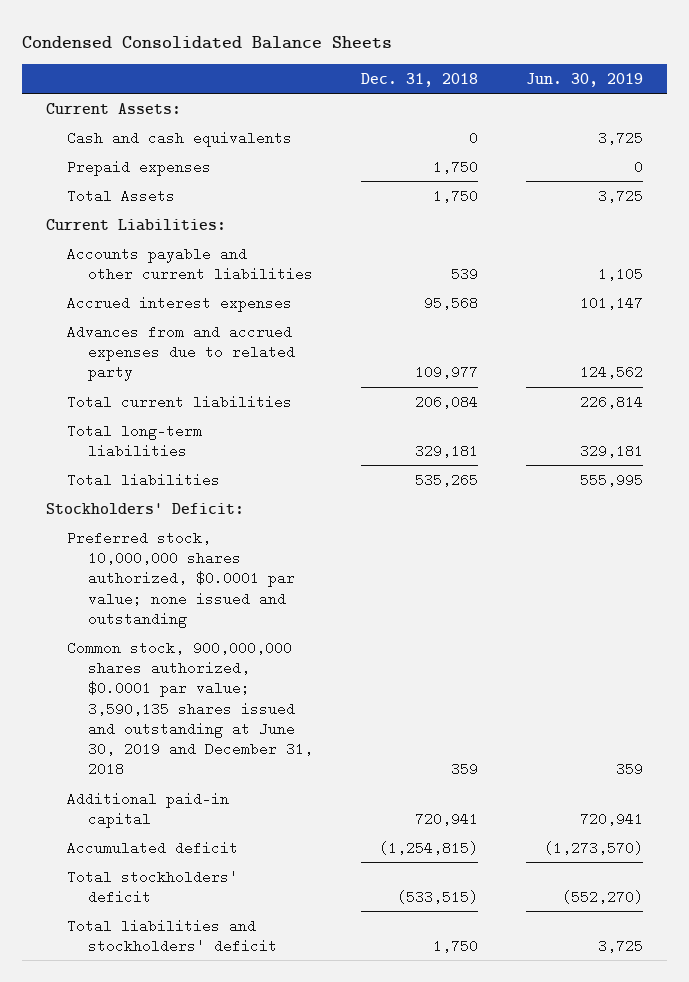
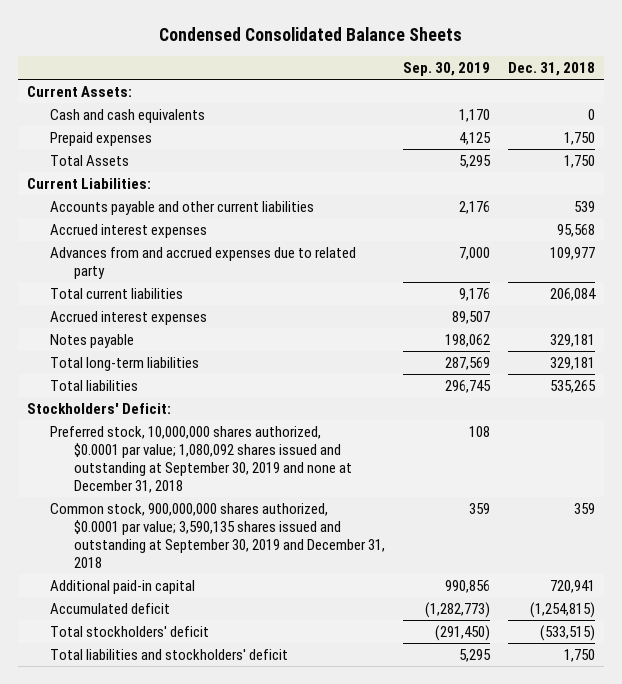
- | Dec. 31, 2018 | Jun. 30, 2019
+ | Sep. 30, 2019 | Dec. 31, 2018
+ Accrued interest expenses | 89,507 |
+ Notes payable | 198,062 | 329,181
- Preferred stock, 10,000,000 shares authorized, $0.0001 par value; none issued and outstanding
- Common stock, 900,000,000 shares authorized, $0.0001 par value; 3,590,135 shares issued and outstanding at June 30, 2019 and December 31, 2018 | 359 | 359
+ Preferred stock, 10,000,000 shares authorized, $0.0001 par value; 1,080,092 shares issued and outstanding at September 30, 2019 and none at December 31, 2018 | 108 |
+ Common stock, 900,000,000 shares authorized, $0.0001 par value; 3,590,135 shares issued and outstanding at September 30, 2019 and December 31, 2018 | 359 | 359

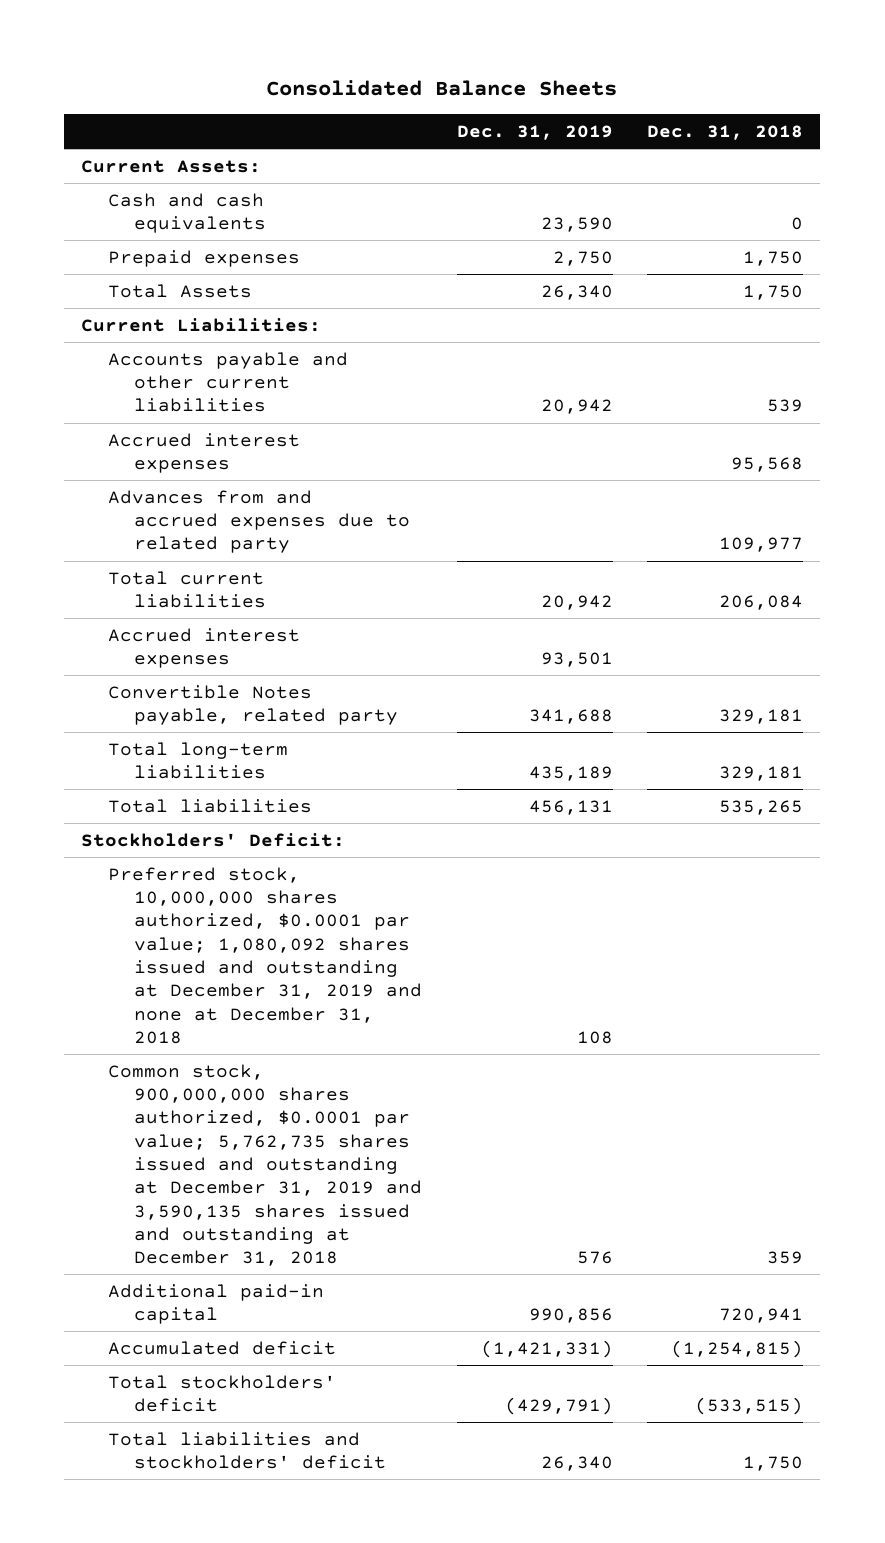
- Condensed Consolidated Balance Sheets
+ Consolidated Balance Sheets
- | Sep. 30, 2019 | Dec. 31, 2018
+ | Dec. 31, 2019 | Dec. 31, 2018
- Notes payable | 198,062 | 329,181
+ Convertible Notes payable, related party | 341,688 | 329,181
- Preferred stock, 10,000,000 shares authorized, $0.0001 par value; 1,080,092 shares issued and outstanding at September 30, 2019 and none at December 31, 2018 | 108 |
- Common stock, 900,000,000 shares authorized, $0.0001 par value; 3,590,135 shares issued and outstanding at September 30, 2019 and December 31, 2018 | 359 | 359
+ Preferred stock, 10,000,000 shares authorized, $0.0001 par value; 1,080,092 shares issued and outstanding at December 31, 2019 and none at December 31, 2018 | 108 |
+ Common stock, 900,000,000 shares authorized, $0.0001 par value; 5,762,735 shares issued and outstanding at December 31, 2019 and 3,590,135 shares issued and outstanding at December 31, 2018 | 576 | 359

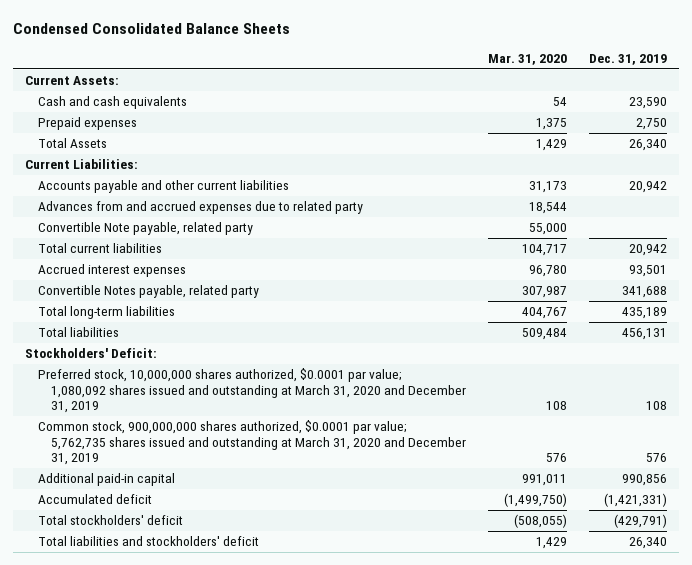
- Consolidated Balance Sheets
+ Condensed Consolidated Balance Sheets
- | Dec. 31, 2019 | Dec. 31, 2018
+ | Mar. 31, 2020 | Dec. 31, 2019
- Accrued interest expenses | | 95,568
+ Convertible Note payable, related party | 55,000 |
- Preferred stock, 10,000,000 shares authorized, $0.0001 par value; 1,080,092 shares issued and outstanding at December 31, 2019 and none at December 31, 2018 | 108 |
- Common stock, 900,000,000 shares authorized, $0.0001 par value; 5,762,735 shares issued and outstanding at December 31, 2019 and 3,590,135 shares issued and outstanding at December 31, 2018 | 576 | 359
+ Preferred stock, 10,000,000 shares authorized, $0.0001 par value; 1,080,092 shares issued and outstanding at March 31, 2020 and December 31, 2019 | 108 | 108
+ Common stock, 900,000,000 shares authorized, $0.0001 par value; 5,762,735 shares issued and outstanding at March 31, 2020 and December 31, 2019 | 576 | 576

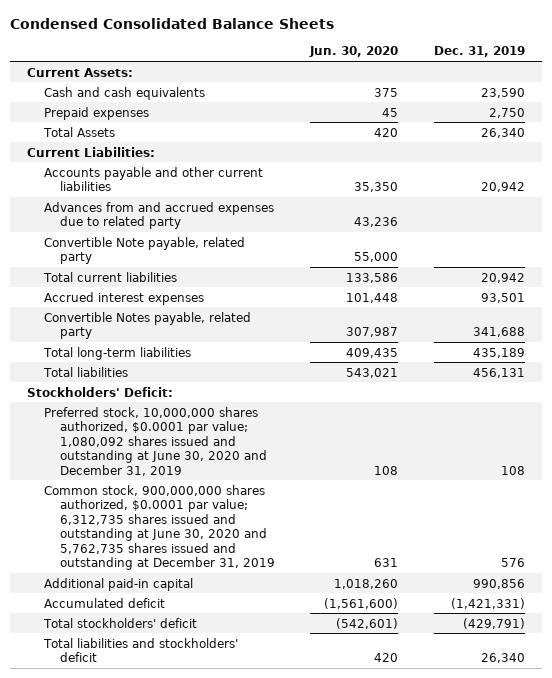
- | Mar. 31, 2020 | Dec. 31, 2019
+ | Jun. 30, 2020 | Dec. 31, 2019
- Preferred stock, 10,000,000 shares authorized, $0.0001 par value; 1,080,092 shares issued and outstanding at March 31, 2020 and December 31, 2019 | 108 | 108
- Common stock, 900,000,000 shares authorized, $0.0001 par value; 5,762,735 shares issued and outstanding at March 31, 2020 and December 31, 2019 | 576 | 576
+ Preferred stock, 10,000,000 shares authorized, $0.0001 par value; 1,080,092 shares issued and outstanding at June 30, 2020 and December 31, 2019 | 108 | 108
+ Common stock, 900,000,000 shares authorized, $0.0001 par value; 6,312,735 shares issued and outstanding at June 30, 2020 and 5,762,735 shares issued and outstanding at December 31, 2019 | 631 | 576

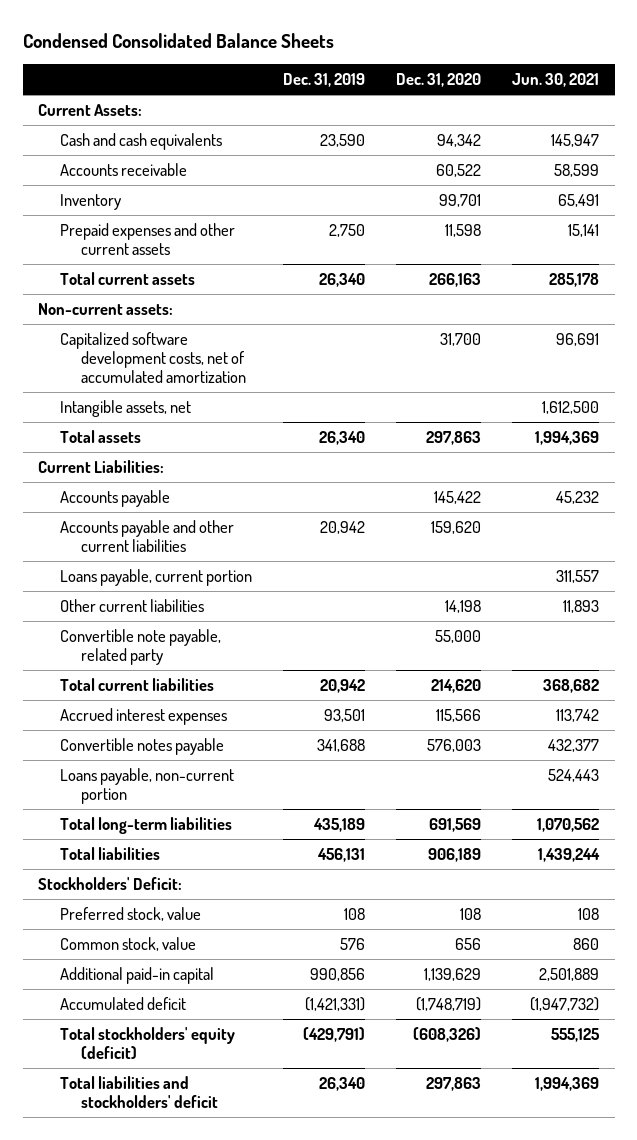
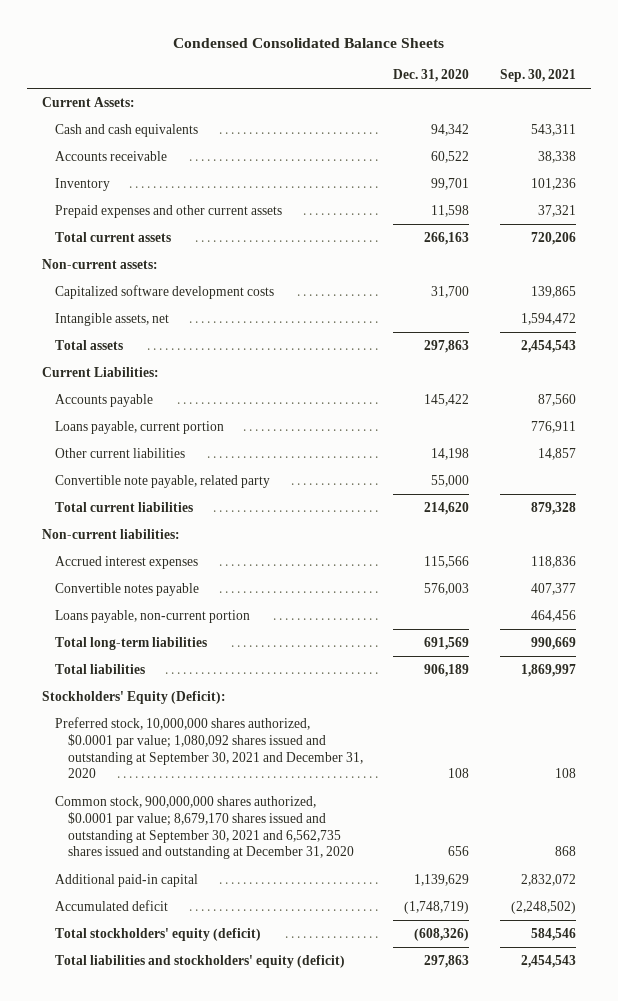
- | Dec. 31, 2019 | Dec. 31, 2020 | Jun. 30, 2021
+ | Dec. 31, 2020 | Sep. 30, 2021
- Capitalized software development costs, net of accumulated amortization | | 31,700 | 96,691
+ Capitalized software development costs | 31,700 | 139,865
- Accounts payable and other current liabilities | 20,942 | 159,620 |
+ Non-current liabilities:
- Stockholders' Deficit:
- Preferred stock, value | 108 | 108 | 108
- Common stock, value | 576 | 656 | 860
+ Stockholders' Equity (Deficit):
+ Preferred stock, 10,000,000 shares authorized, $0.0001 par value; 1,080,092 shares issued and outstanding at September 30, 2021 and December 31, 2020 | 108 | 108
+ Common stock, 900,000,000 shares authorized, $0.0001 par value; 8,679,170 shares issued and outstanding at September 30, 2021 and 6,562,735 shares issued and outstanding at December 31, 2020 | 656 | 868
- Total liabilities and stockholders' deficit | 26,340 | 297,863 | 1,994,369
+ Total liabilities and stockholders' equity (deficit) | 297,863 | 2,454,543

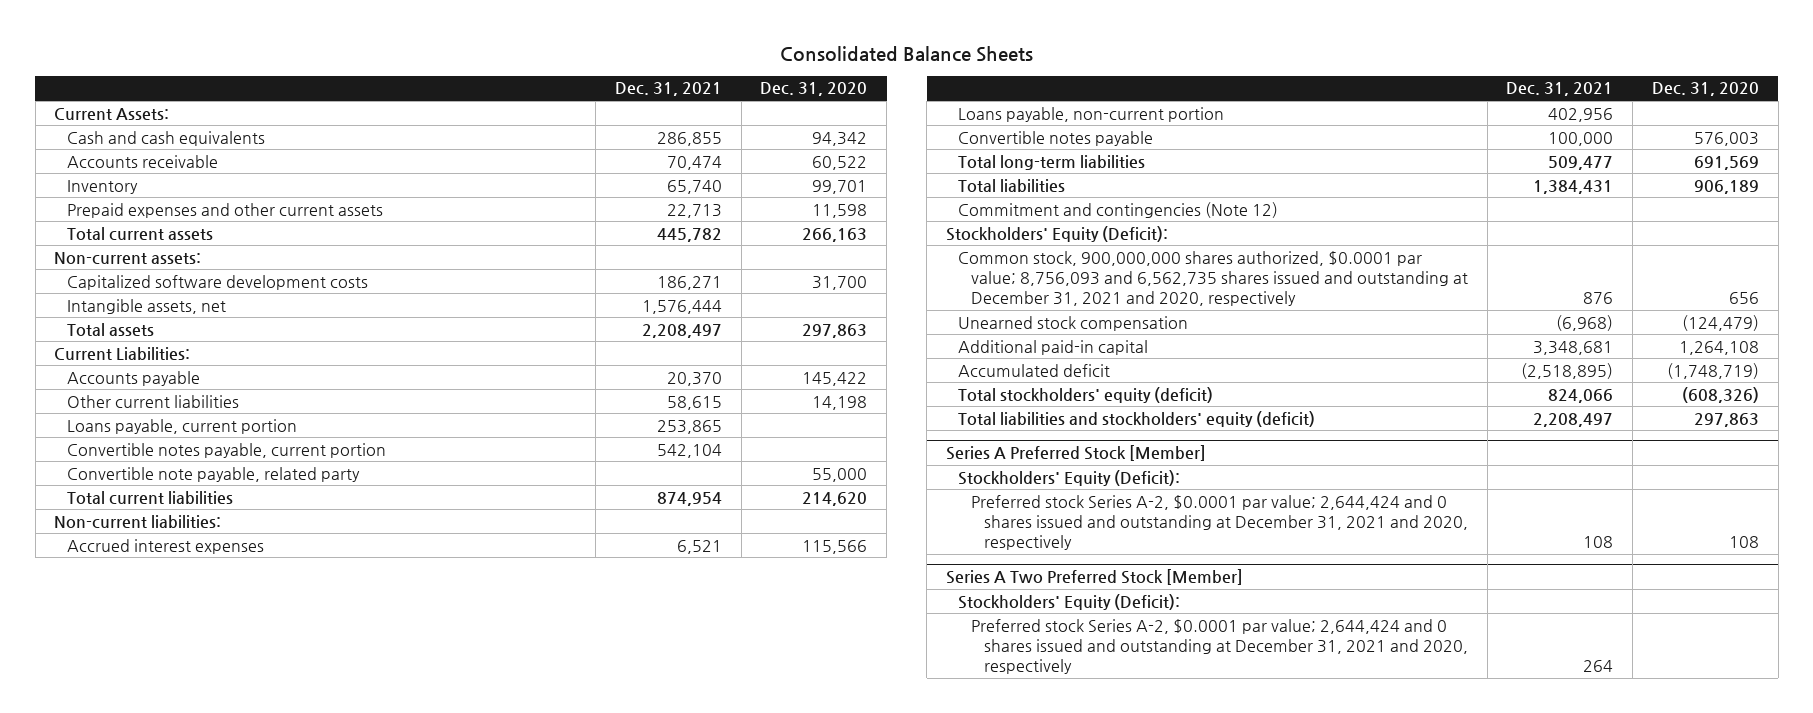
- Condensed Consolidated Balance Sheets
+ Consolidated Balance Sheets
- | Dec. 31, 2020 | Sep. 30, 2021
+ | Dec. 31, 2021 | Dec. 31, 2020
moved down: Loans payable, current portion | 253,865 |
+ Convertible notes payable, current portion | 542,104 |
moved down: Convertible notes payable | 100,000 | 576,003
+ Commitment and contingencies (Note 12)
- Preferred stock, 10,000,000 shares authorized, $0.0001 par value; 1,080,092 shares issued and outstanding at September 30, 2021 and December 31, 2020 | 108 | 108
- Common stock, 900,000,000 shares authorized, $0.0001 par value; 8,679,170 shares issued and outstanding at September 30, 2021 and 6,562,735 shares issued and outstanding at December 31, 2020 | 656 | 868
- Additional paid-in capital | 1,139,629 | 2,832,072
+ Common stock, 900,000,000 shares authorized, $0.0001 par value; 8,756,093 and 6,562,735 shares issued and outstanding at December 31, 2021 and 2020, respectively | 876 | 656
+ Unearned stock compensation | (6,968) | (124,479)
+ Additional paid-in capital | 3,348,681 | 1,264,108
+ Series A Preferred Stock [Member]
+ Stockholders' Equity (Deficit):
+ Preferred stock Series A-2, $0.0001 par value; 2,644,424 and 0 shares issued and outstanding at December 31, 2021 and 2020, respectively | 108 | 108
+ Series A Two Preferred Stock [Member]
+ Stockholders' Equity (Deficit):
+ Preferred stock Series A-2, $0.0001 par value; 2,644,424 and 0 shares issued and outstanding at December 31, 2021 and 2020, respectively | 264 |

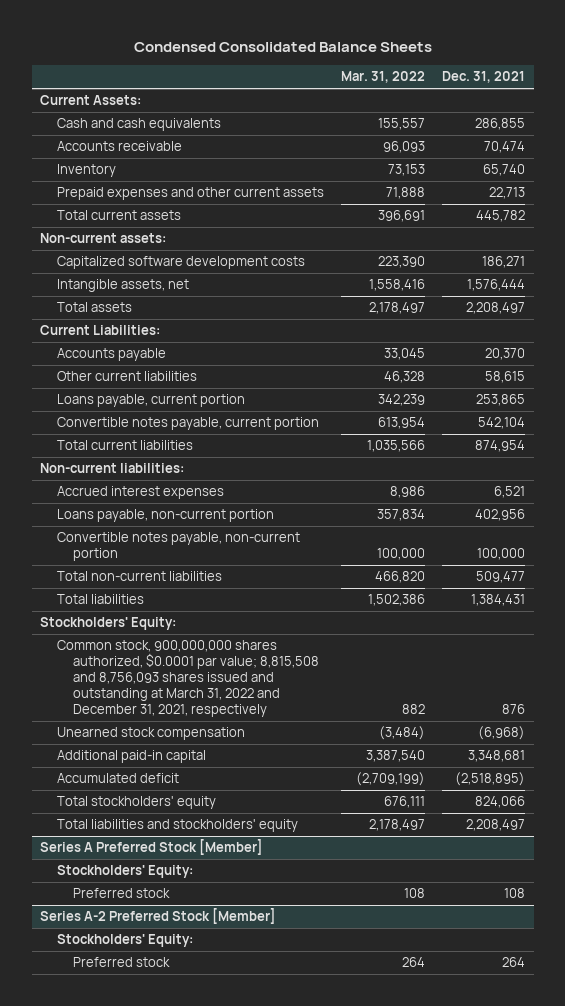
- Consolidated Balance Sheets
+ Condensed Consolidated Balance Sheets
- | Dec. 31, 2021 | Dec. 31, 2020
+ | Mar. 31, 2022 | Dec. 31, 2021
- Convertible note payable, related party | | 55,000
- Convertible notes payable | 100,000 | 576,003
- Total long-term liabilities | 509,477 | 691,569
+ Convertible notes payable, non-current portion | 100,000 | 100,000
+ Total non-current liabilities | 466,820 | 509,477
- Commitment and contingencies (Note 12)
- Stockholders' Equity (Deficit):
- Common stock, 900,000,000 shares authorized, $0.0001 par value; 8,756,093 and 6,562,735 shares issued and outstanding at December 31, 2021 and 2020, respectively | 876 | 656
+ Stockholders' Equity:
+ Common stock, 900,000,000 shares authorized, $0.0001 par value; 8,815,508 and 8,756,093 shares issued and outstanding at March 31, 2022 and December 31, 2021, respectively | 882 | 876
- Total stockholders' equity (deficit) | 824,066 | (608,326)
- Total liabilities and stockholders' equity (deficit) | 2,208,497 | 297,863
+ Total stockholders' equity | 676,111 | 824,066
+ Total liabilities and stockholders' equity | 2,178,497 | 2,208,497
@ Series A Preferred Stock [Member]
- Stockholders' Equity (Deficit):
- Preferred stock Series A-2, $0.0001 par value; 2,644,424 and 0 shares issued and outstanding at December 31, 2021 and 2020, respectively | 108 | 108
- Series A Two Preferred Stock [Member]
- Stockholders' Equity (Deficit):
- Preferred stock Series A-2, $0.0001 par value; 2,644,424 and 0 shares issued and outstanding at December 31, 2021 and 2020, respectively | 264 |
@ Series A Preferred Stock [Member]
+ Stockholders' Equity:
+ Preferred stock | 108 | 108
+ Series A-2 Preferred Stock [Member]
+ Stockholders' Equity:
+ Preferred stock | 264 | 264

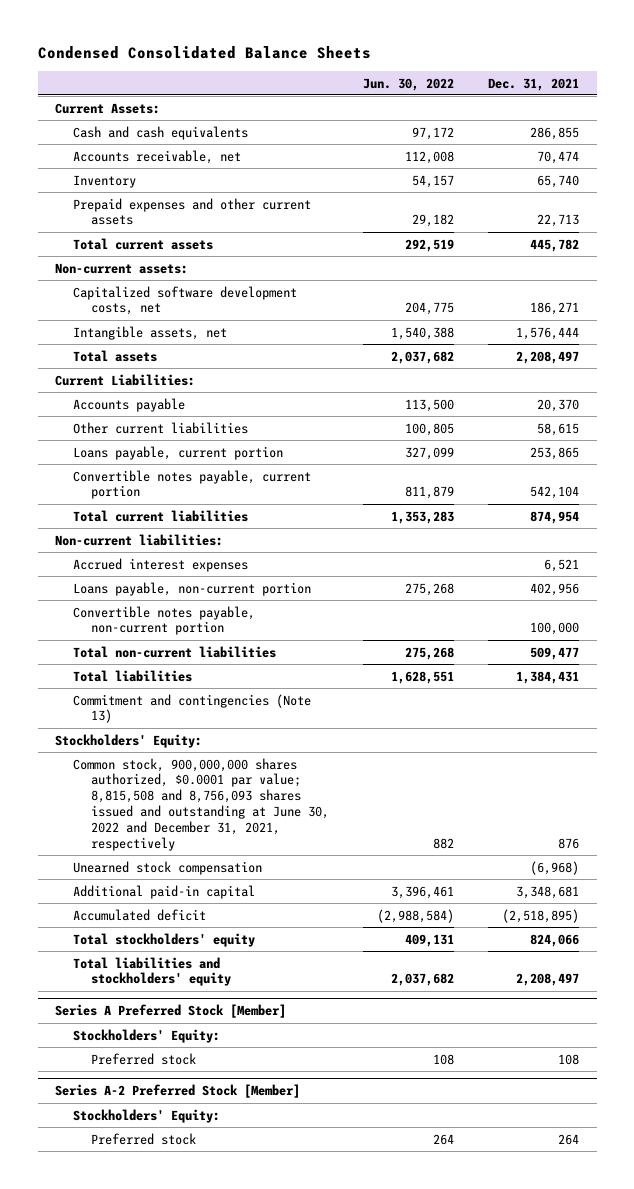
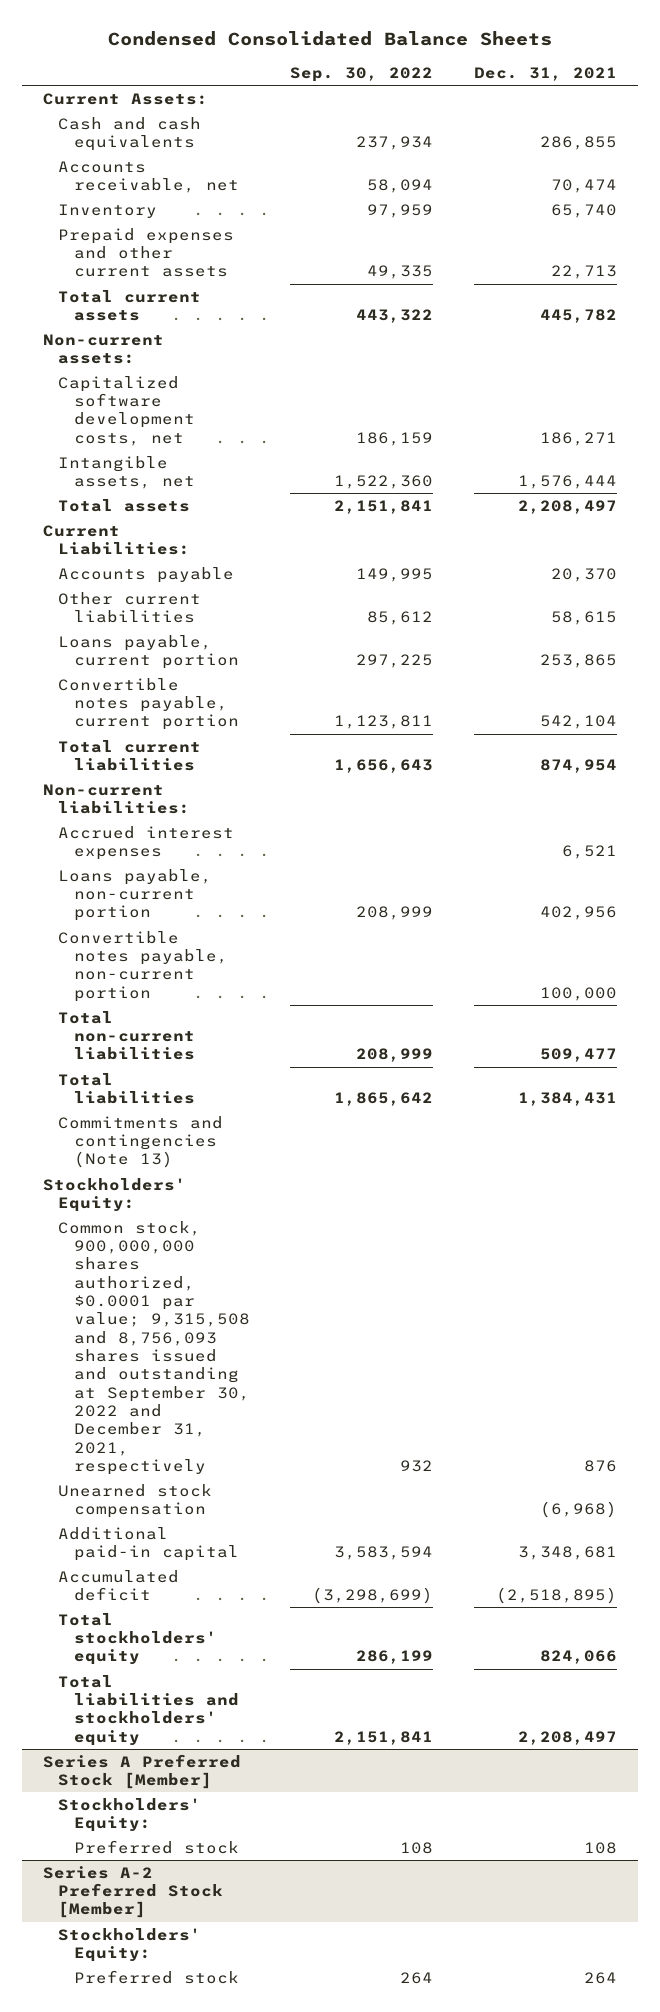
- | Jun. 30, 2022 | Dec. 31, 2021
+ | Sep. 30, 2022 | Dec. 31, 2021
- Commitment and contingencies (Note 13)
+ Commitments and contingencies (Note 13)
- Common stock, 900,000,000 shares authorized, $0.0001 par value; 8,815,508 and 8,756,093 shares issued and outstanding at June 30, 2022 and December 31, 2021, respectively | 882 | 876
+ Common stock, 900,000,000 shares authorized, $0.0001 par value; 9,315,508 and 8,756,093 shares issued and outstanding at September 30, 2022 and December 31, 2021, respectively | 932 | 876

